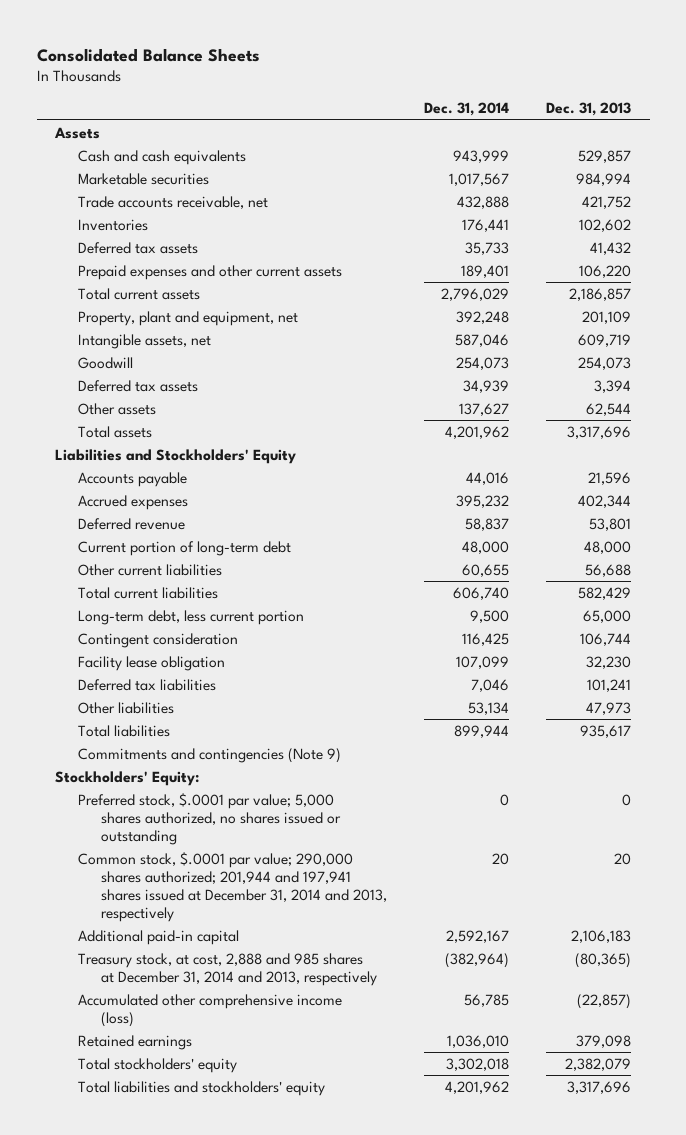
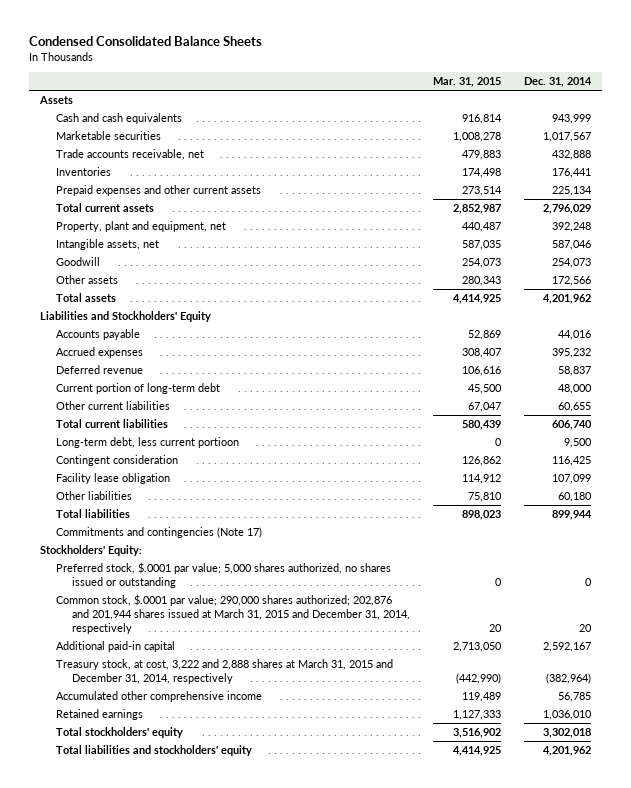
- Consolidated Balance Sheets
+ Condensed Consolidated Balance Sheets
- | Dec. 31, 2014 | Dec. 31, 2013
+ | Mar. 31, 2015 | Dec. 31, 2014
- Deferred tax assets | 35,733 | 41,432
- Prepaid expenses and other current assets | 189,401 | 106,220
+ Prepaid expenses and other current assets | 273,514 | 225,134
- Deferred tax assets | 34,939 | 3,394
- Other assets | 137,627 | 62,544
+ Other assets | 280,343 | 172,566
- Long-term debt, less current portion | 9,500 | 65,000
+ Long-term debt, less current portioon | 0 | 9,500
- Deferred tax liabilities | 7,046 | 101,241
- Other liabilities | 53,134 | 47,973
+ Other liabilities | 75,810 | 60,180
- Commitments and contingencies (Note 9)
+ Commitments and contingencies (Note 17)
- Common stock, $.0001 par value; 290,000 shares authorized; 201,944 and 197,941 shares issued at December 31, 2014 and 2013, respectively | 20 | 20
+ Common stock, $.0001 par value; 290,000 shares authorized; 202,876 and 201,944 shares issued at March 31, 2015 and December 31, 2014, respectively | 20 | 20
- Treasury stock, at cost, 2,888 and 985 shares at December 31, 2014 and 2013, respectively | (382,964) | (80,365)
- Accumulated other comprehensive income (loss) | 56,785 | (22,857)
+ Treasury stock, at cost, 3,222 and 2,888 shares at March 31, 2015 and December 31, 2014, respectively | (442,990) | (382,964)
+ Accumulated other comprehensive income | 119,489 | 56,785

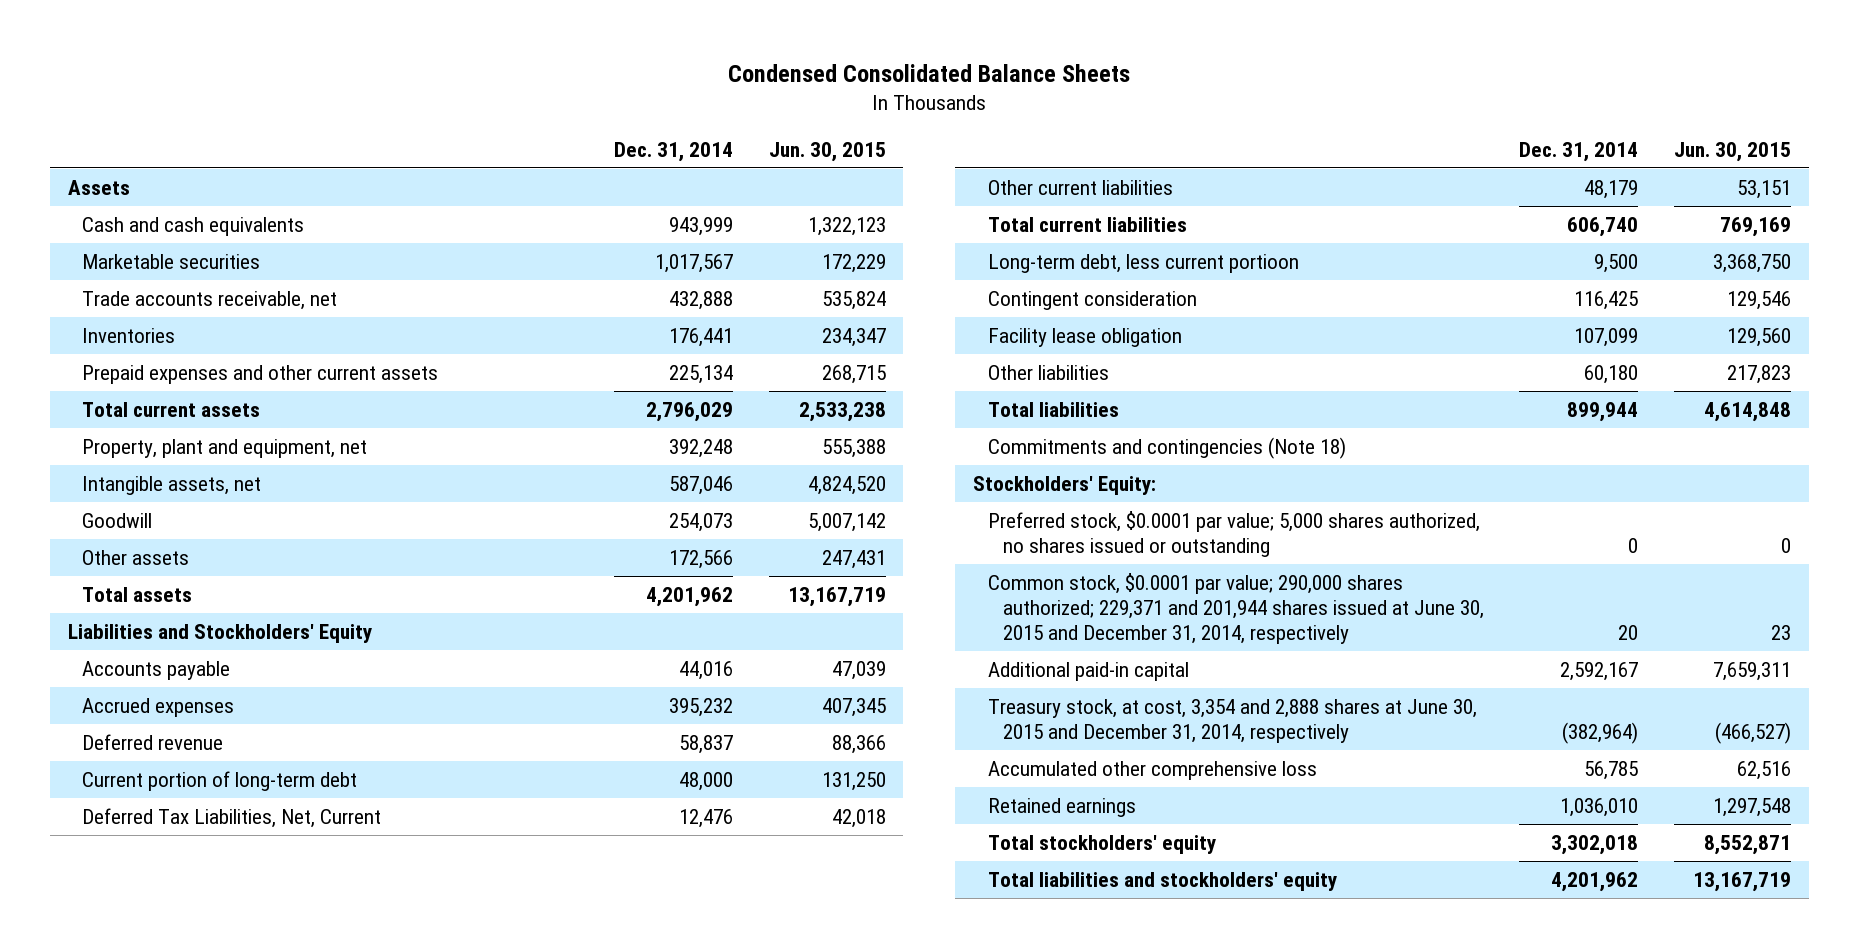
- | Mar. 31, 2015 | Dec. 31, 2014
+ | Dec. 31, 2014 | Jun. 30, 2015
- Other current liabilities | 67,047 | 60,655
+ Deferred Tax Liabilities, Net, Current | 12,476 | 42,018
+ Other current liabilities | 48,179 | 53,151
- Commitments and contingencies (Note 17)
+ Commitments and contingencies (Note 18)
- Preferred stock, $.0001 par value; 5,000 shares authorized, no shares issued or outstanding | 0 | 0
- Common stock, $.0001 par value; 290,000 shares authorized; 202,876 and 201,944 shares issued at March 31, 2015 and December 31, 2014, respectively | 20 | 20
+ Preferred stock, $0.0001 par value; 5,000 shares authorized, no shares issued or outstanding | 0 | 0
+ Common stock, $0.0001 par value; 290,000 shares authorized; 229,371 and 201,944 shares issued at June 30, 2015 and December 31, 2014, respectively | 20 | 23
- Treasury stock, at cost, 3,222 and 2,888 shares at March 31, 2015 and December 31, 2014, respectively | (442,990) | (382,964)
- Accumulated other comprehensive income | 119,489 | 56,785
+ Treasury stock, at cost, 3,354 and 2,888 shares at June 30, 2015 and December 31, 2014, respectively | (382,964) | (466,527)
+ Accumulated other comprehensive loss | 56,785 | 62,516

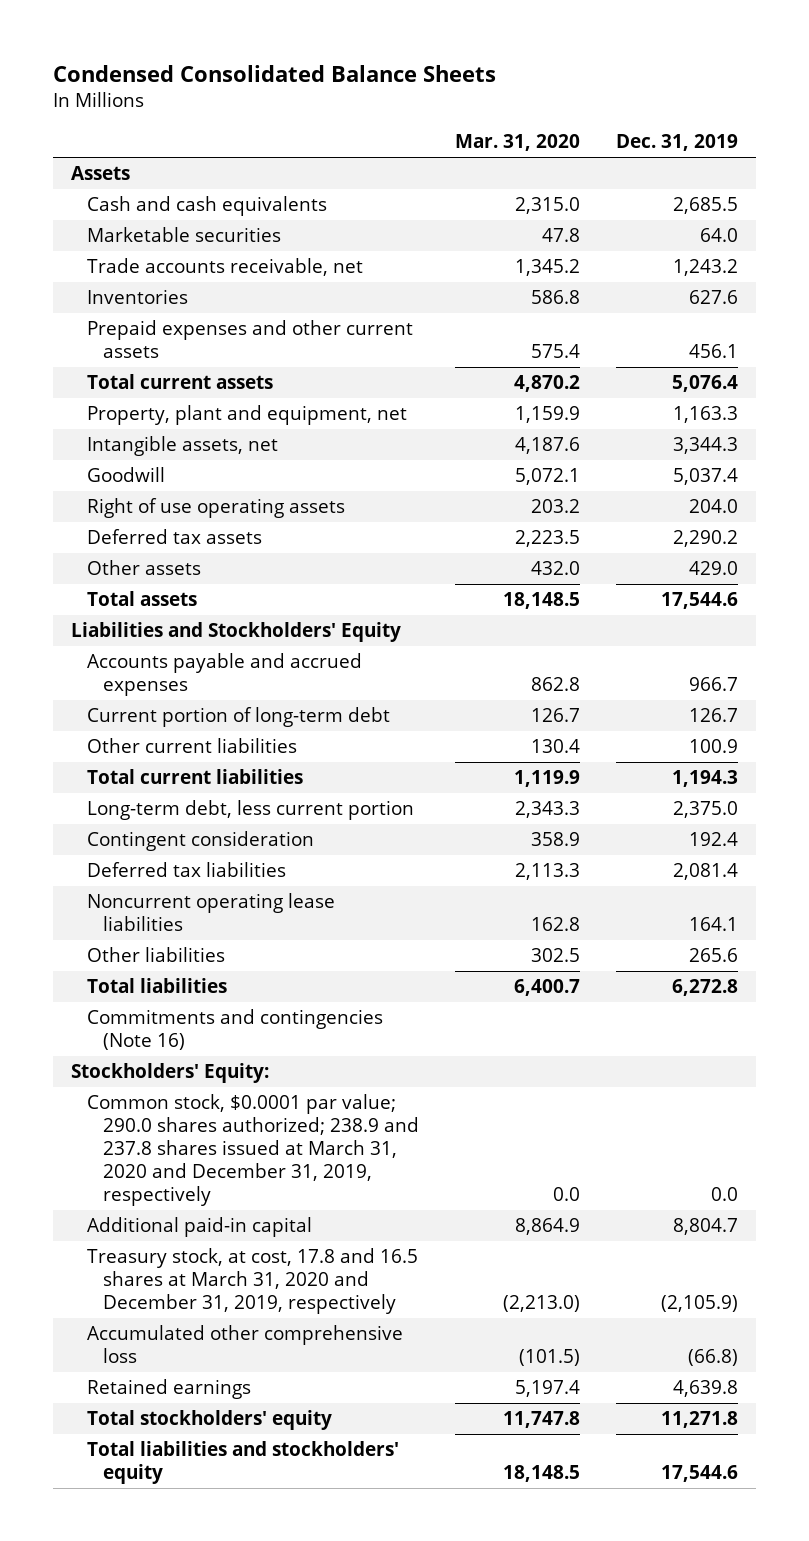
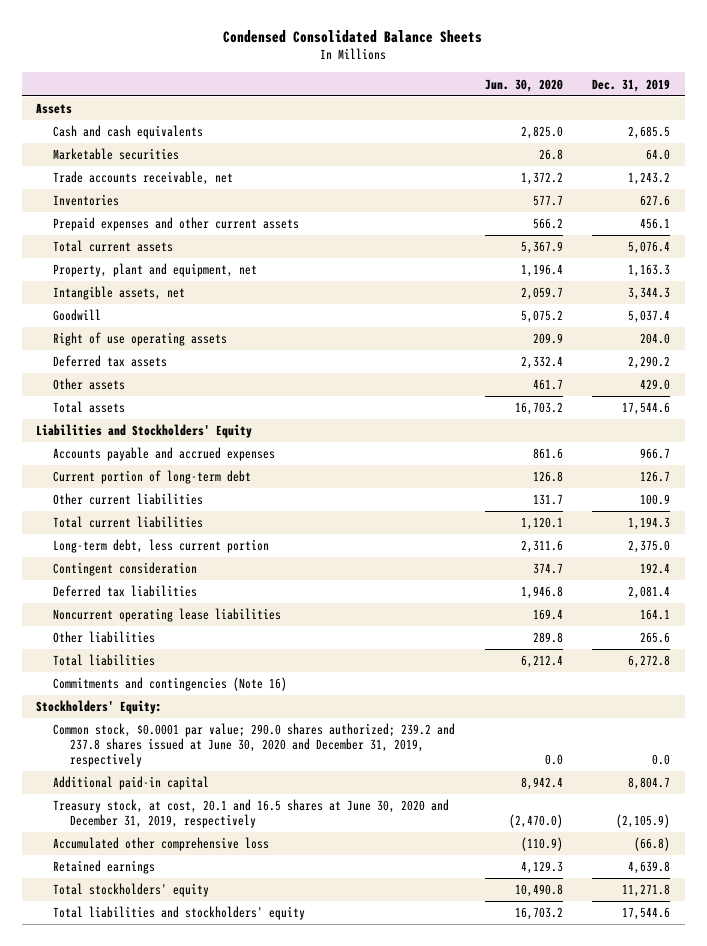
- | Mar. 31, 2020 | Dec. 31, 2019
+ | Jun. 30, 2020 | Dec. 31, 2019
- Common stock, $0.0001 par value; 290.0 shares authorized; 238.9 and 237.8 shares issued at March 31, 2020 and December 31, 2019, respectively | 0.0 | 0.0
+ Common stock, $0.0001 par value; 290.0 shares authorized; 239.2 and 237.8 shares issued at June 30, 2020 and December 31, 2019, respectively | 0.0 | 0.0
- Treasury stock, at cost, 17.8 and 16.5 shares at March 31, 2020 and December 31, 2019, respectively | (2,213.0) | (2,105.9)
+ Treasury stock, at cost, 20.1 and 16.5 shares at June 30, 2020 and December 31, 2019, respectively | (2,470.0) | (2,105.9)

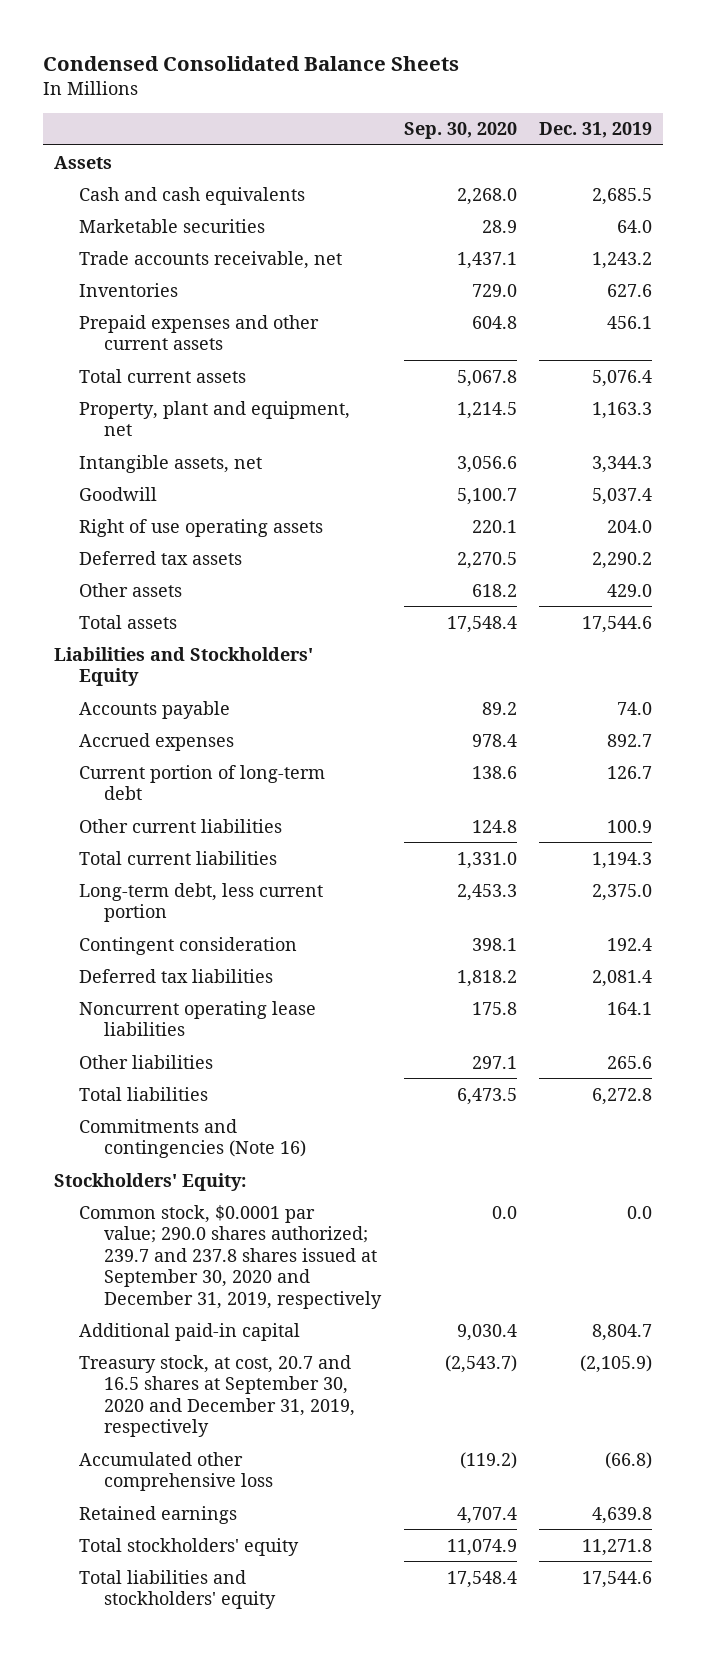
- | Jun. 30, 2020 | Dec. 31, 2019
+ | Sep. 30, 2020 | Dec. 31, 2019
- Accounts payable and accrued expenses | 861.6 | 966.7
+ Accounts payable | 89.2 | 74.0
+ Accrued expenses | 978.4 | 892.7
- Common stock, $0.0001 par value; 290.0 shares authorized; 239.2 and 237.8 shares issued at June 30, 2020 and December 31, 2019, respectively | 0.0 | 0.0
+ Common stock, $0.0001 par value; 290.0 shares authorized; 239.7 and 237.8 shares issued at September 30, 2020 and December 31, 2019, respectively | 0.0 | 0.0
- Treasury stock, at cost, 20.1 and 16.5 shares at June 30, 2020 and December 31, 2019, respectively | (2,470.0) | (2,105.9)
+ Treasury stock, at cost, 20.7 and 16.5 shares at September 30, 2020 and December 31, 2019, respectively | (2,543.7) | (2,105.9)

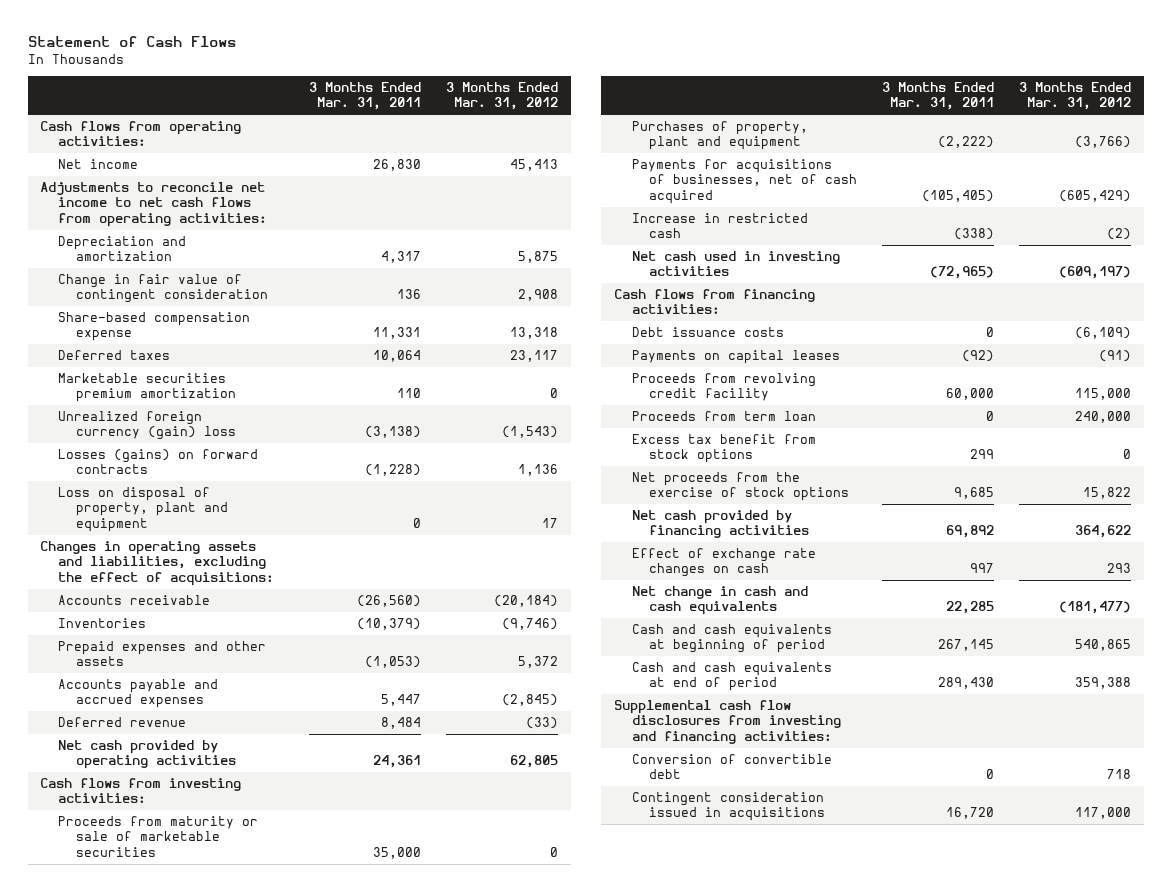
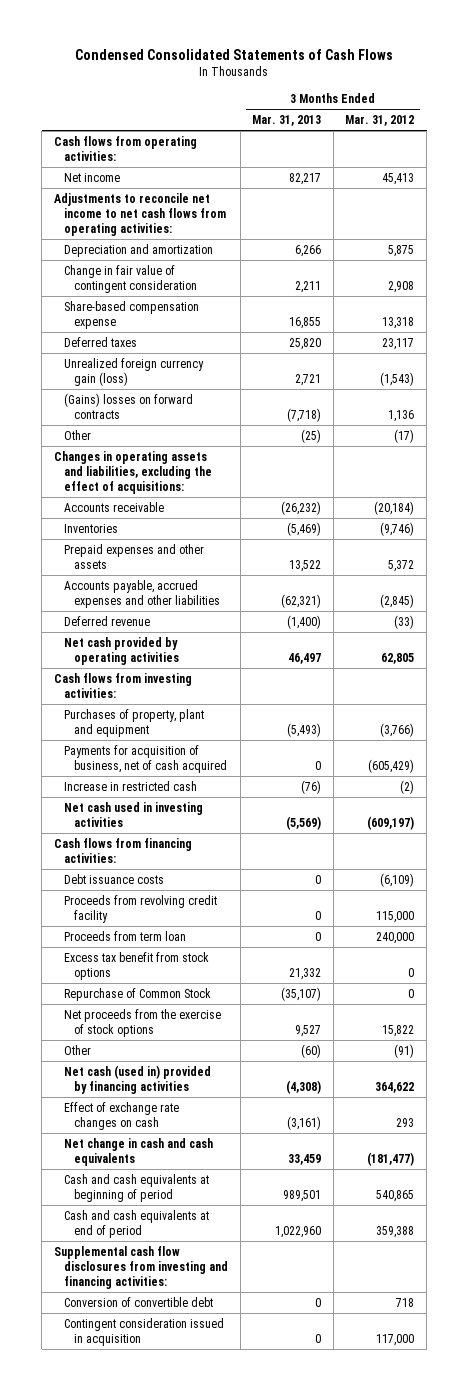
- Statement of Cash Flows
+ Condensed Consolidated Statements of Cash Flows
- | 3 Months Ended Mar. 31, 2011 | 3 Months Ended Mar. 31, 2012
+ | 3 Months Ended Mar. 31, 2013 | 3 Months Ended Mar. 31, 2012
- Marketable securities premium amortization | 110 | 0
- Unrealized foreign currency (gain) loss | (3,138) | (1,543)
- Losses (gains) on forward contracts | (1,228) | 1,136
- Loss on disposal of property, plant and equipment | 0 | 17
+ Unrealized foreign currency gain (loss) | 2,721 | (1,543)
+ (Gains) losses on forward contracts | (7,718) | 1,136
+ Other | (25) | (17)
- Accounts payable and accrued expenses | 5,447 | (2,845)
+ Accounts payable, accrued expenses and other liabilities | (62,321) | (2,845)
- Proceeds from maturity or sale of marketable securities | 35,000 | 0
- Payments for acquisitions of businesses, net of cash acquired | (105,405) | (605,429)
+ Payments for acquisition of business, net of cash acquired | 0 | (605,429)
- Payments on capital leases | (92) | (91)
+ Repurchase of Common Stock | (35,107) | 0
- Net cash provided by financing activities | 69,892 | 364,622
+ Other | (60) | (91)
+ Net cash (used in) provided by financing activities | (4,308) | 364,622
- Contingent consideration issued in acquisitions | 16,720 | 117,000
+ Contingent consideration issued in acquisition | 0 | 117,000

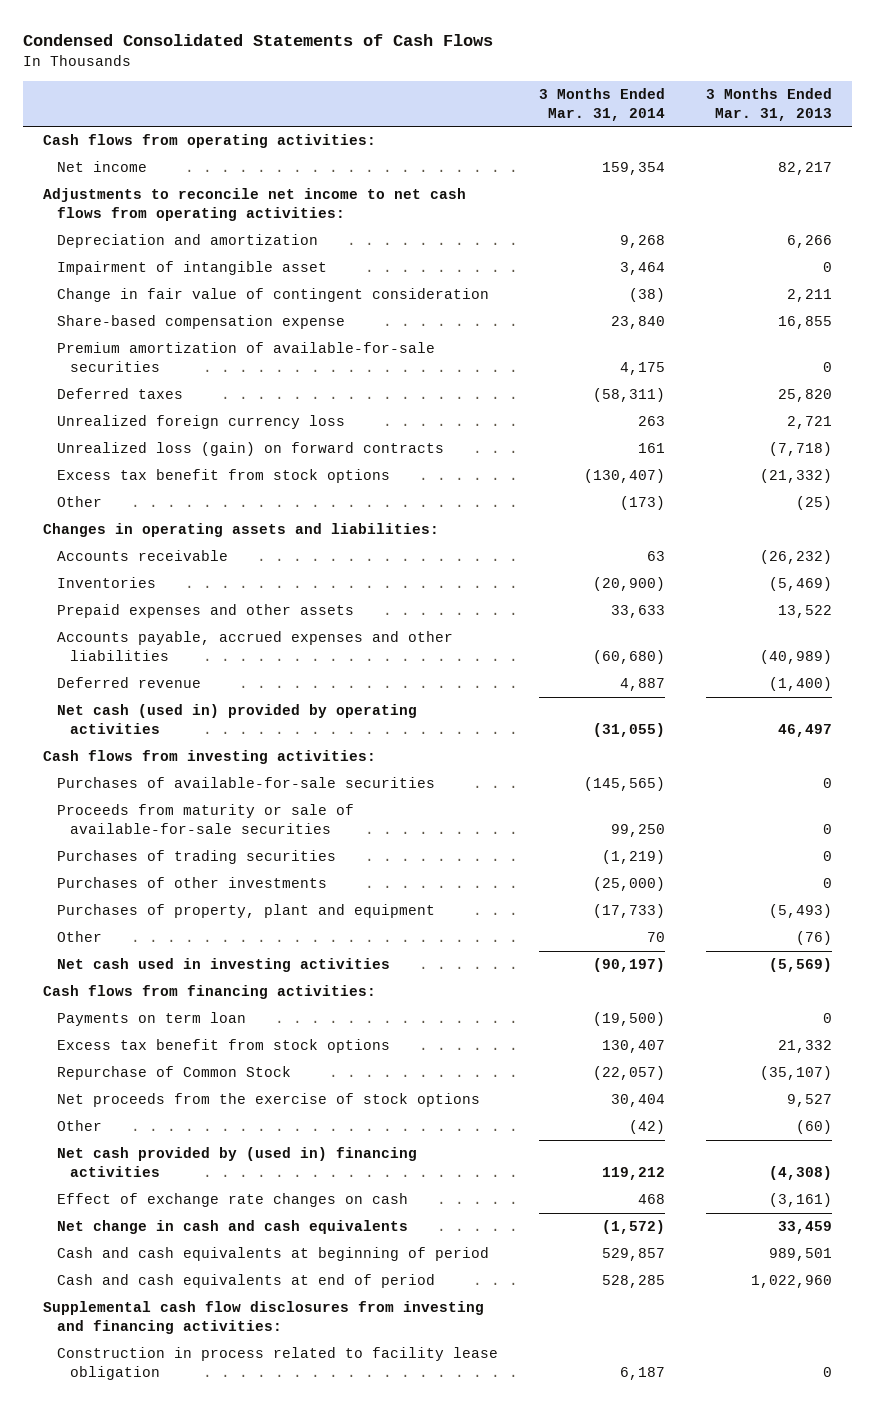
- | 3 Months Ended Mar. 31, 2013 | 3 Months Ended Mar. 31, 2012
+ | 3 Months Ended Mar. 31, 2014 | 3 Months Ended Mar. 31, 2013
+ Impairment of intangible asset | 3,464 | 0
+ Premium amortization of available-for-sale securities | 4,175 | 0
- Unrealized foreign currency gain (loss) | 2,721 | (1,543)
- (Gains) losses on forward contracts | (7,718) | 1,136
+ Unrealized foreign currency loss | 263 | 2,721
+ Unrealized loss (gain) on forward contracts | 161 | (7,718)
+ Excess tax benefit from stock options | (130,407) | (21,332)
- Changes in operating assets and liabilities, excluding the effect of acquisitions:
+ Changes in operating assets and liabilities:
- Accounts payable, accrued expenses and other liabilities | (62,321) | (2,845)
+ Accounts payable, accrued expenses and other liabilities | (60,680) | (40,989)
- Net cash provided by operating activities | 46,497 | 62,805
+ Net cash (used in) provided by operating activities | (31,055) | 46,497
+ Purchases of available-for-sale securities | (145,565) | 0
+ Proceeds from maturity or sale of available-for-sale securities | 99,250 | 0
+ Purchases of trading securities | (1,219) | 0
+ Purchases of other investments | (25,000) | 0
- Payments for acquisition of business, net of cash acquired | 0 | (605,429)
- Increase in restricted cash | (76) | (2)
+ Other | 70 | (76)
- Debt issuance costs | 0 | (6,109)
- Proceeds from revolving credit facility | 0 | 115,000
- Proceeds from term loan | 0 | 240,000
+ Payments on term loan | (19,500) | 0
- Net cash (used in) provided by financing activities | (4,308) | 364,622
+ Net cash provided by (used in) financing activities | 119,212 | (4,308)
- Conversion of convertible debt | 0 | 718
- Contingent consideration issued in acquisition | 0 | 117,000
+ Construction in process related to facility lease obligation | 6,187 | 0

